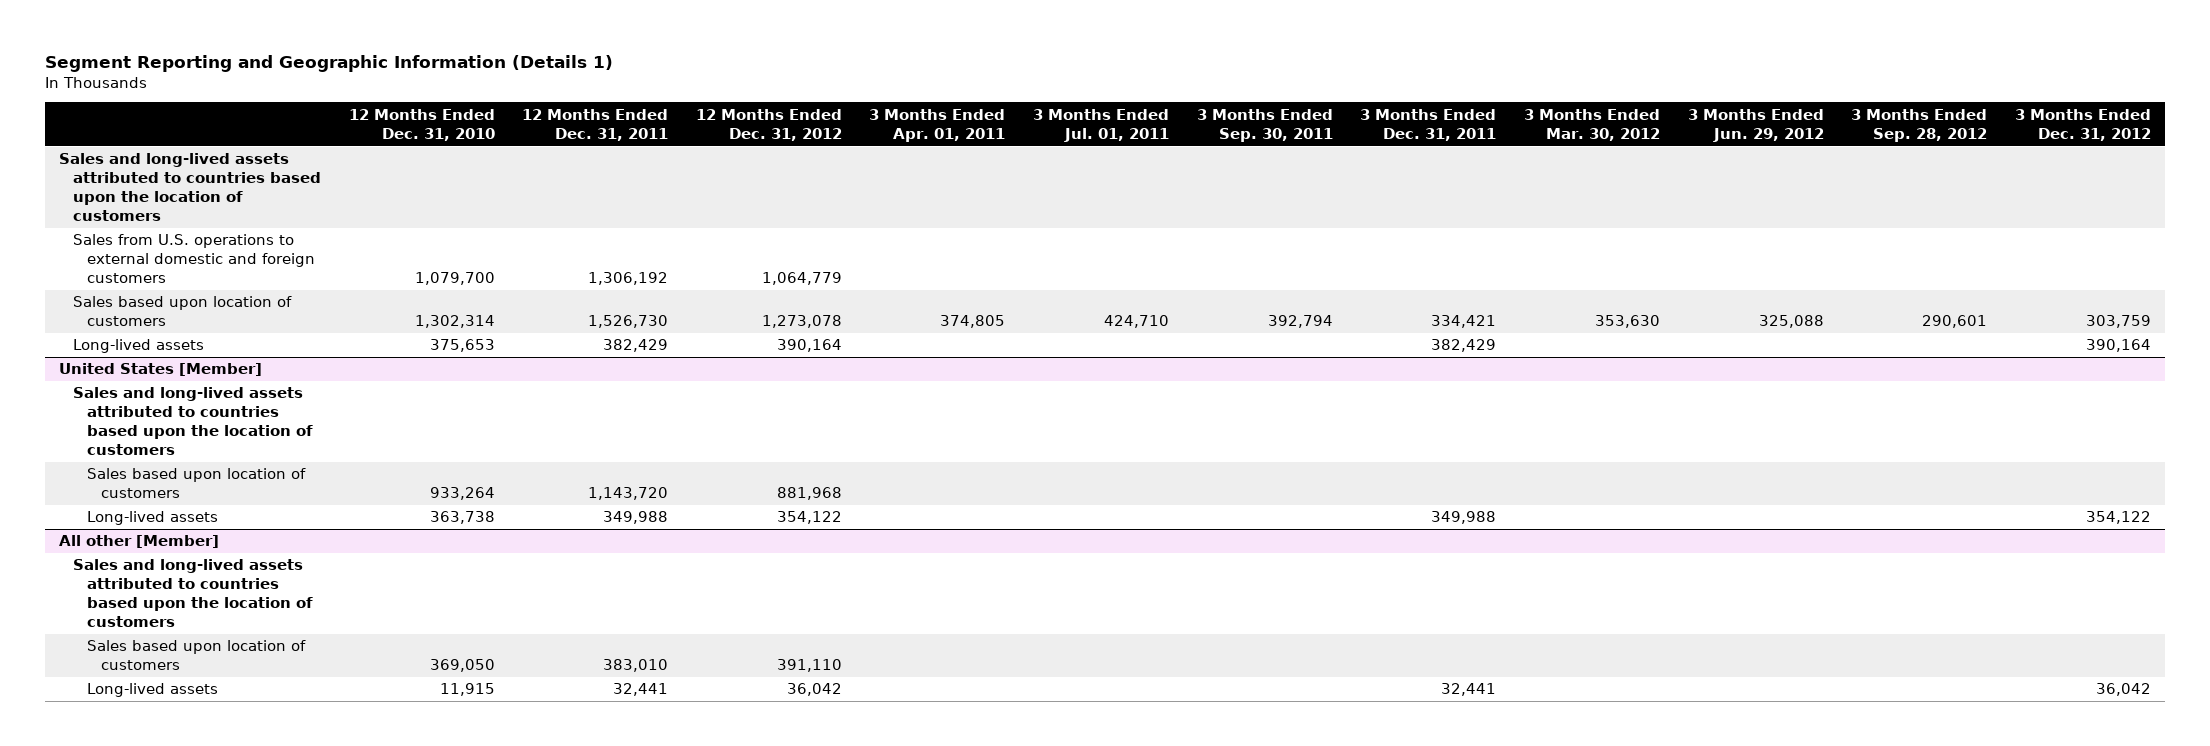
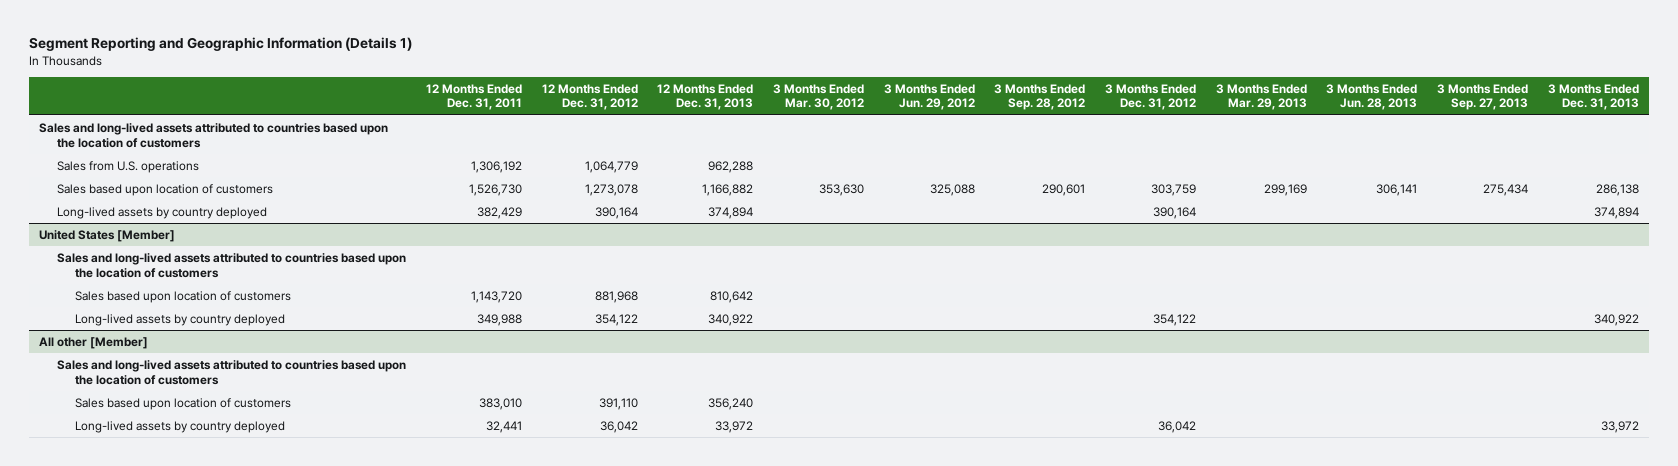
- | 12 Months Ended Dec. 31, 2010 | 12 Months Ended Dec. 31, 2011 | 12 Months Ended Dec. 31, 2012 | 3 Months Ended Apr. 01, 2011 | 3 Months Ended Jul. 01, 2011 | 3 Months Ended Sep. 30, 2011 | 3 Months Ended Dec. 31, 2011 | 3 Months Ended Mar. 30, 2012 | 3 Months Ended Jun. 29, 2012 | 3 Months Ended Sep. 28, 2012 | 3 Months Ended Dec. 31, 2012
+ | 12 Months Ended Dec. 31, 2011 | 12 Months Ended Dec. 31, 2012 | 12 Months Ended Dec. 31, 2013 | 3 Months Ended Mar. 30, 2012 | 3 Months Ended Jun. 29, 2012 | 3 Months Ended Sep. 28, 2012 | 3 Months Ended Dec. 31, 2012 | 3 Months Ended Mar. 29, 2013 | 3 Months Ended Jun. 28, 2013 | 3 Months Ended Sep. 27, 2013 | 3 Months Ended Dec. 31, 2013
- Sales from U.S. operations to external domestic and foreign customers | 1,079,700 | 1,306,192 | 1,064,779 | | | | | | | |
+ Sales from U.S. operations | 1,306,192 | 1,064,779 | 962,288 | | | | | | | |
- Long-lived assets | 375,653 | 382,429 | 390,164 | | | | 382,429 | | | | 390,164
+ Long-lived assets by country deployed | 382,429 | 390,164 | 374,894 | | | | 390,164 | | | | 374,894
@ United States [Member]
- Long-lived assets | 363,738 | 349,988 | 354,122 | | | | 349,988 | | | | 354,122
+ Long-lived assets by country deployed | 349,988 | 354,122 | 340,922 | | | | 354,122 | | | | 340,922
@ All other [Member]
- Long-lived assets | 11,915 | 32,441 | 36,042 | | | | 32,441 | | | | 36,042
+ Long-lived assets by country deployed | 32,441 | 36,042 | 33,972 | | | | 36,042 | | | | 33,972

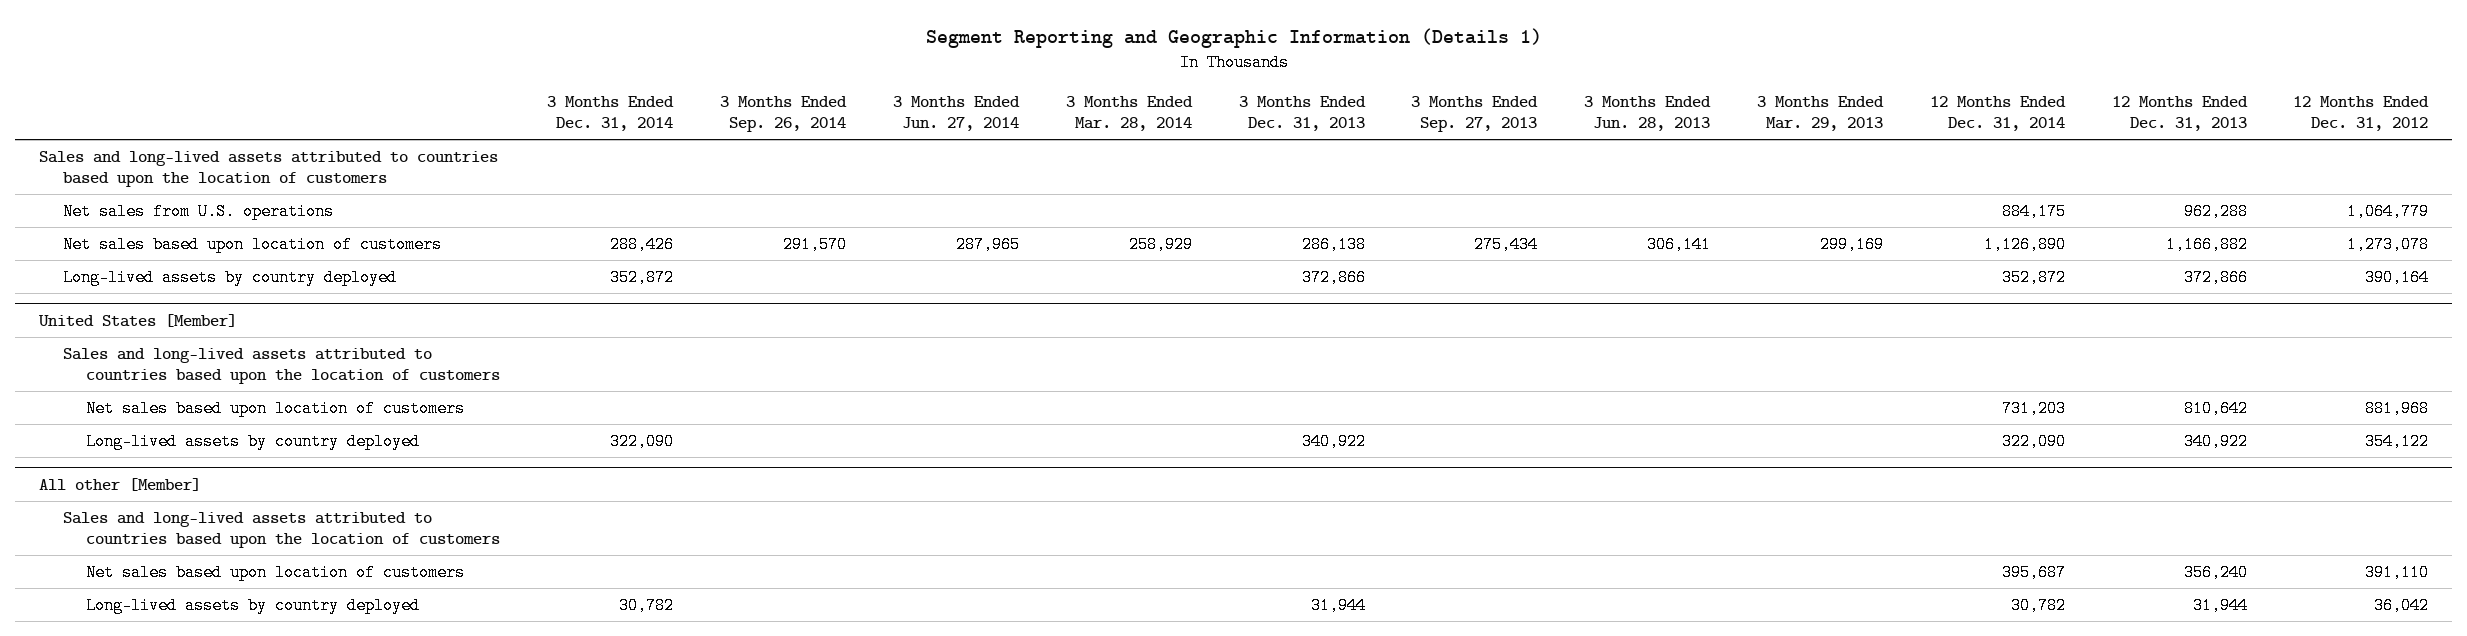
- | 12 Months Ended Dec. 31, 2011 | 12 Months Ended Dec. 31, 2012 | 12 Months Ended Dec. 31, 2013 | 3 Months Ended Mar. 30, 2012 | 3 Months Ended Jun. 29, 2012 | 3 Months Ended Sep. 28, 2012 | 3 Months Ended Dec. 31, 2012 | 3 Months Ended Mar. 29, 2013 | 3 Months Ended Jun. 28, 2013 | 3 Months Ended Sep. 27, 2013 | 3 Months Ended Dec. 31, 2013
+ | 3 Months Ended Dec. 31, 2014 | 3 Months Ended Sep. 26, 2014 | 3 Months Ended Jun. 27, 2014 | 3 Months Ended Mar. 28, 2014 | 3 Months Ended Dec. 31, 2013 | 3 Months Ended Sep. 27, 2013 | 3 Months Ended Jun. 28, 2013 | 3 Months Ended Mar. 29, 2013 | 12 Months Ended Dec. 31, 2014 | 12 Months Ended Dec. 31, 2013 | 12 Months Ended Dec. 31, 2012
- Sales from U.S. operations | 1,306,192 | 1,064,779 | 962,288 | | | | | | | |
- Sales based upon location of customers | 1,526,730 | 1,273,078 | 1,166,882 | 353,630 | 325,088 | 290,601 | 303,759 | 299,169 | 306,141 | 275,434 | 286,138
- Long-lived assets by country deployed | 382,429 | 390,164 | 374,894 | | | | 390,164 | | | | 374,894
+ Net sales from U.S. operations | | | | | | | | | 884,175 | 962,288 | 1,064,779
+ Net sales based upon location of customers | 288,426 | 291,570 | 287,965 | 258,929 | 286,138 | 275,434 | 306,141 | 299,169 | 1,126,890 | 1,166,882 | 1,273,078
+ Long-lived assets by country deployed | 352,872 | | | | 372,866 | | | | 352,872 | 372,866 | 390,164
@ United States [Member]
- Sales based upon location of customers | 1,143,720 | 881,968 | 810,642 | | | | | | | |
+ Net sales based upon location of customers | | | | | | | | | 731,203 | 810,642 | 881,968
@ All other [Member]
- Sales based upon location of customers | 383,010 | 391,110 | 356,240 | | | | | | | |
- Long-lived assets by country deployed | 32,441 | 36,042 | 33,972 | | | | 36,042 | | | | 33,972
+ Net sales based upon location of customers | | | | | | | | | 395,687 | 356,240 | 391,110
+ Long-lived assets by country deployed | 30,782 | | | | 31,944 | | | | 30,782 | 31,944 | 36,042

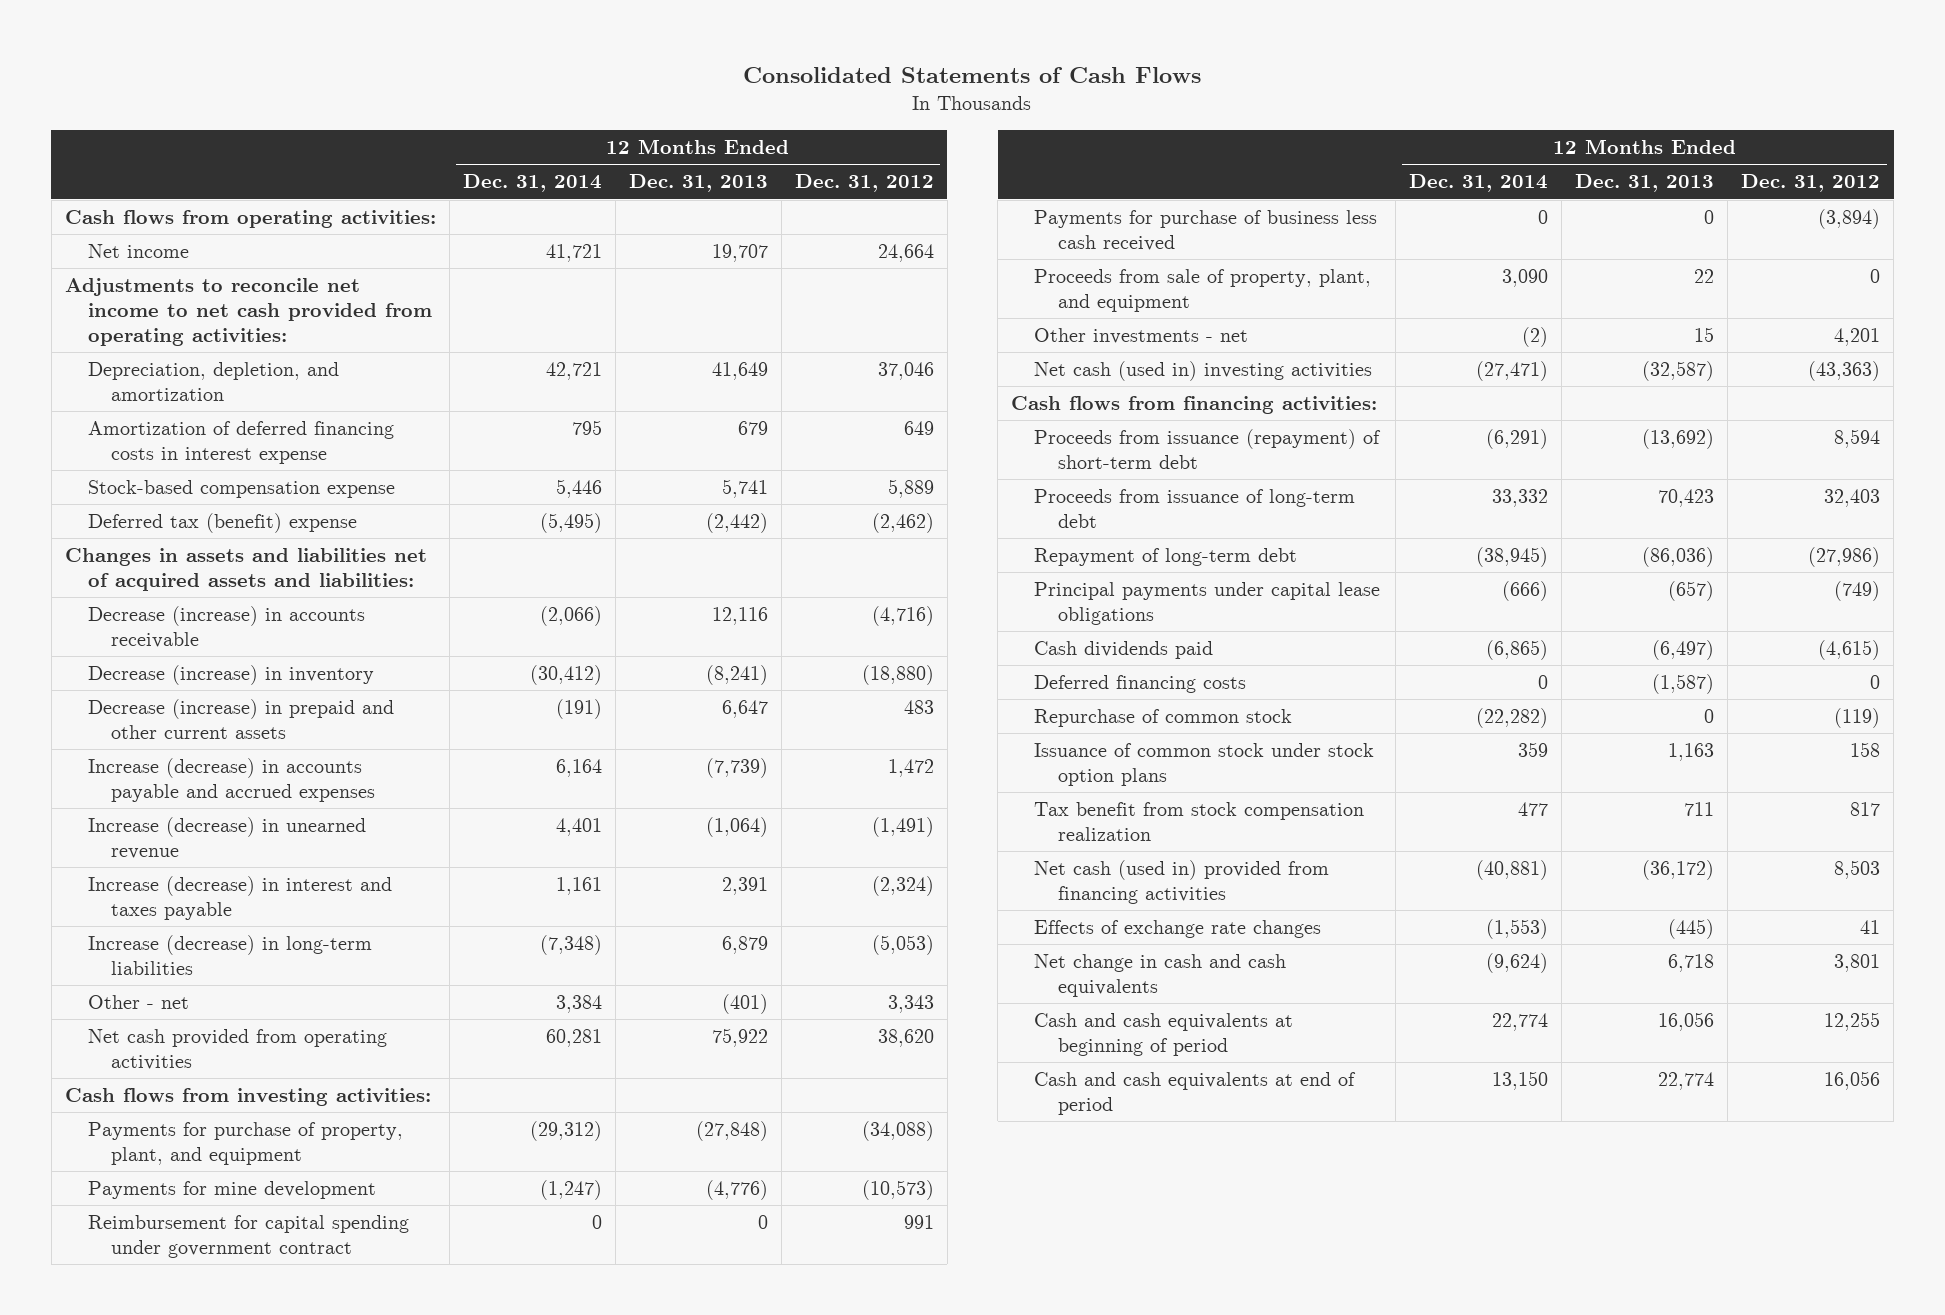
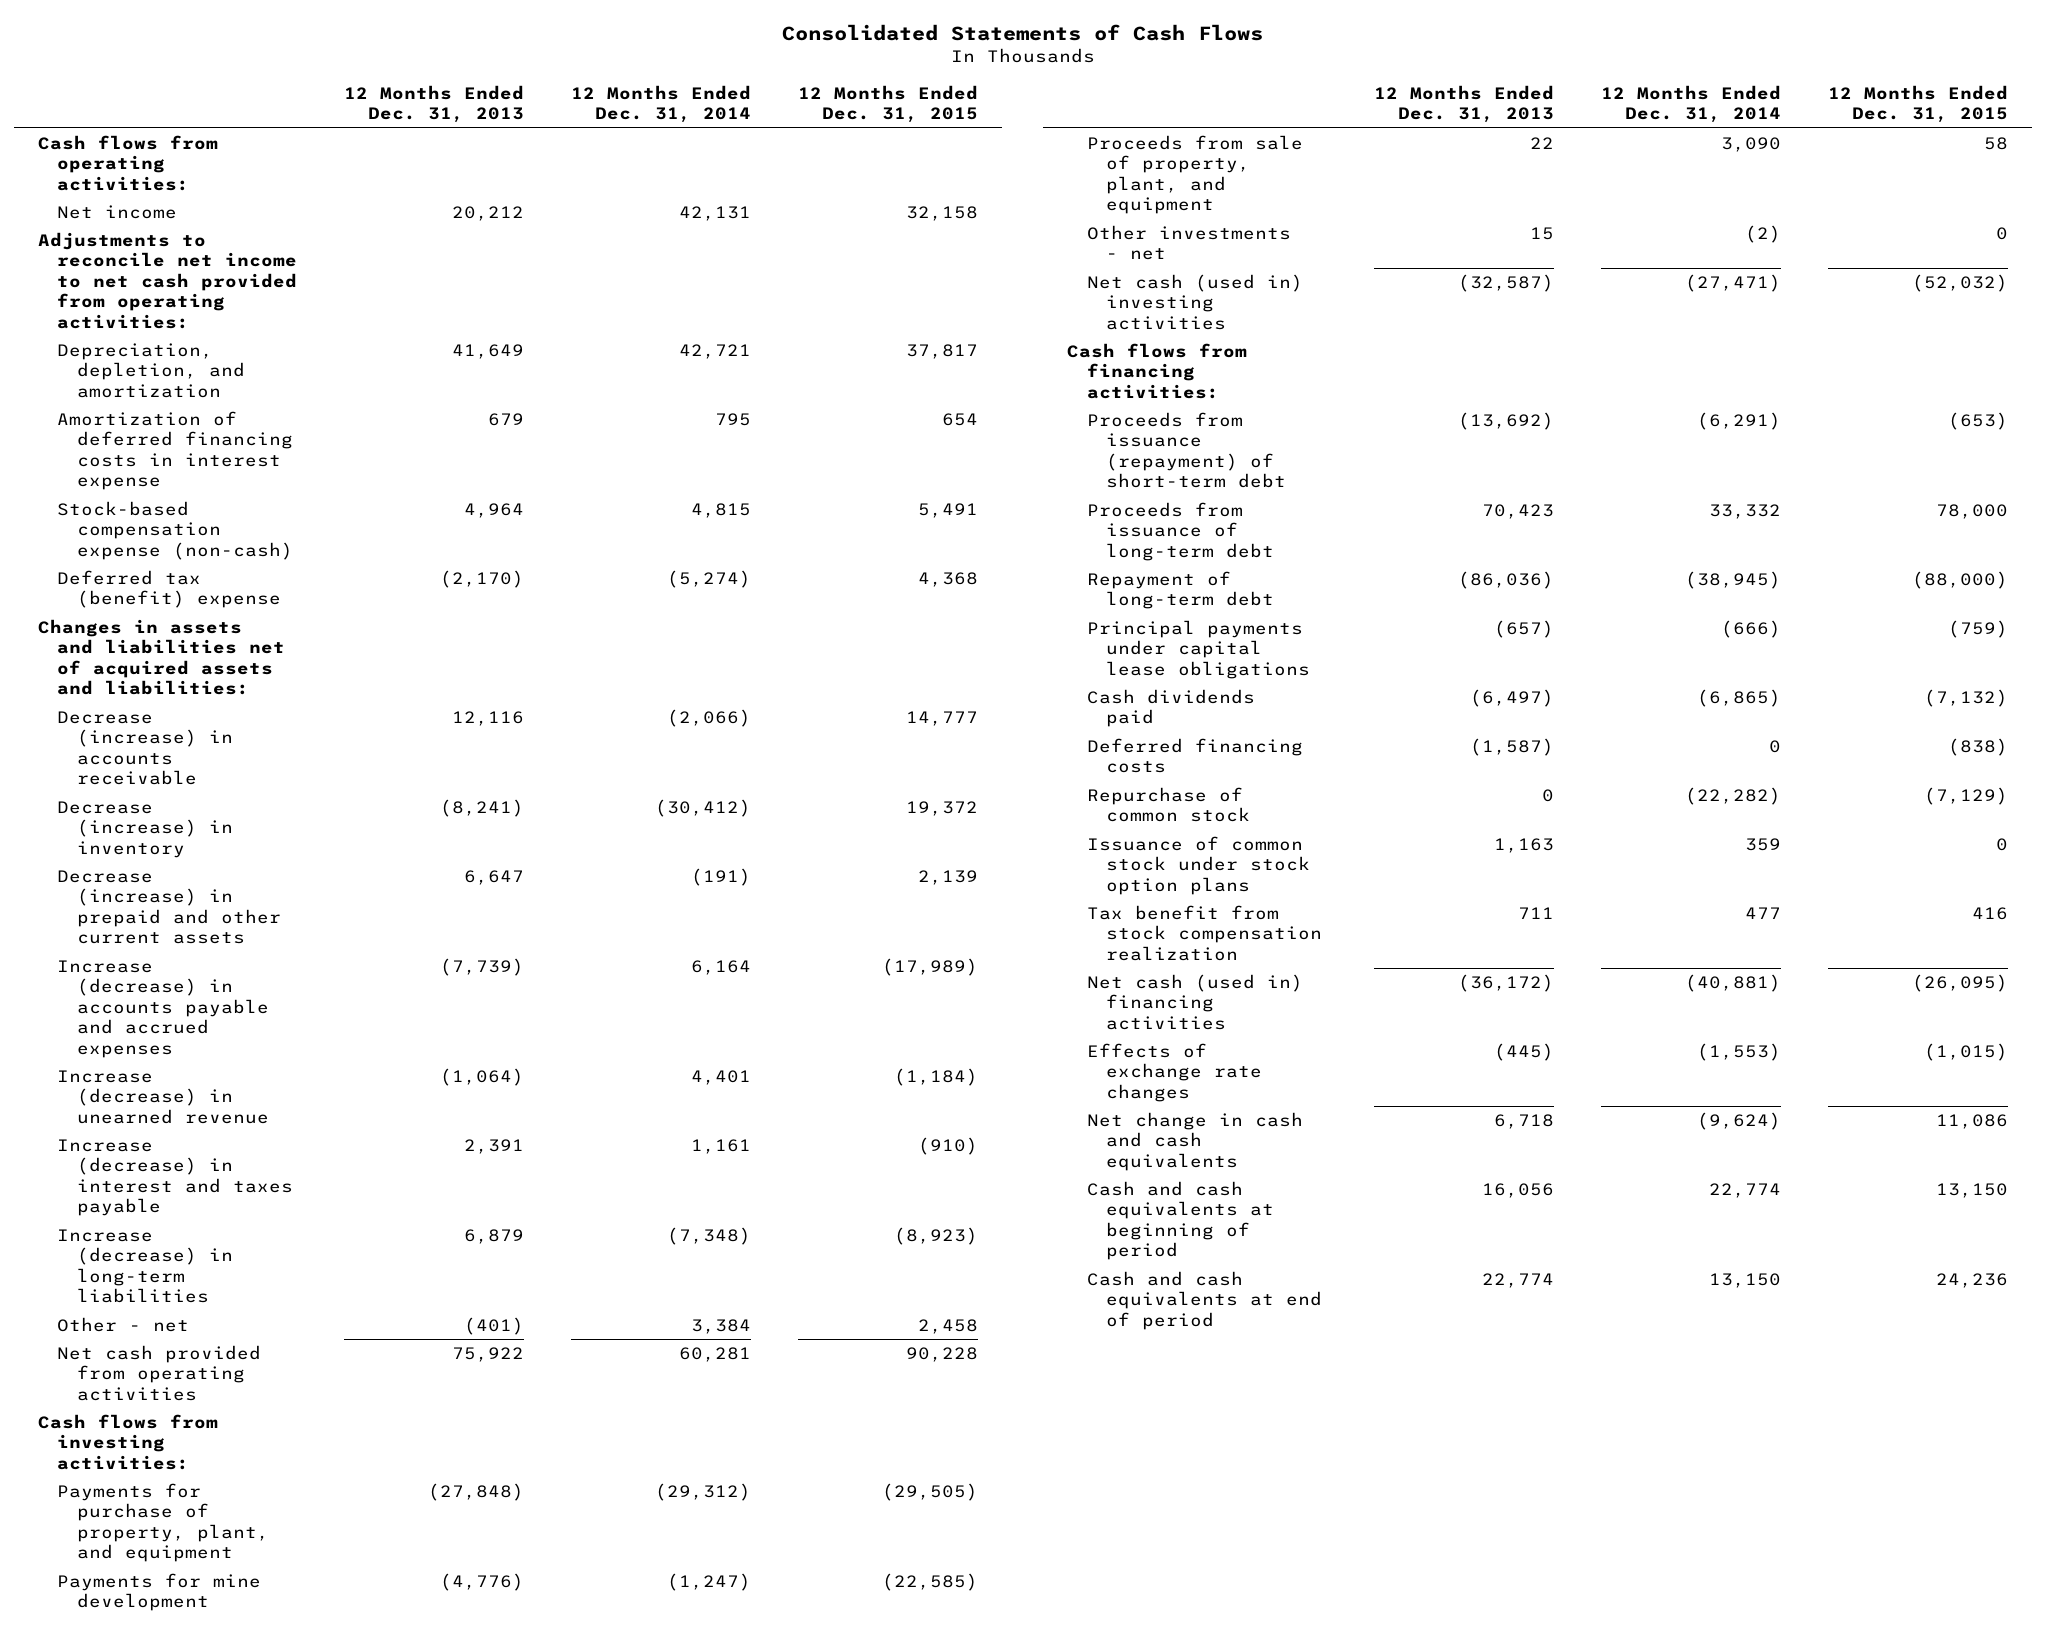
- | 12 Months Ended Dec. 31, 2014 | 12 Months Ended Dec. 31, 2013 | 12 Months Ended Dec. 31, 2012
+ | 12 Months Ended Dec. 31, 2013 | 12 Months Ended Dec. 31, 2014 | 12 Months Ended Dec. 31, 2015
- Net income | 41,721 | 19,707 | 24,664
+ Net income | 20,212 | 42,131 | 32,158
- Stock-based compensation expense | 5,446 | 5,741 | 5,889
- Deferred tax (benefit) expense | (5,495) | (2,442) | (2,462)
+ Stock-based compensation expense (non-cash) | 4,964 | 4,815 | 5,491
+ Deferred tax (benefit) expense | (2,170) | (5,274) | 4,368
- Reimbursement for capital spending under government contract | 0 | 0 | 991
- Payments for purchase of business less cash received | 0 | 0 | (3,894)
- Net cash (used in) provided from financing activities | (40,881) | (36,172) | 8,503
+ Net cash (used in) financing activities | (36,172) | (40,881) | (26,095)

